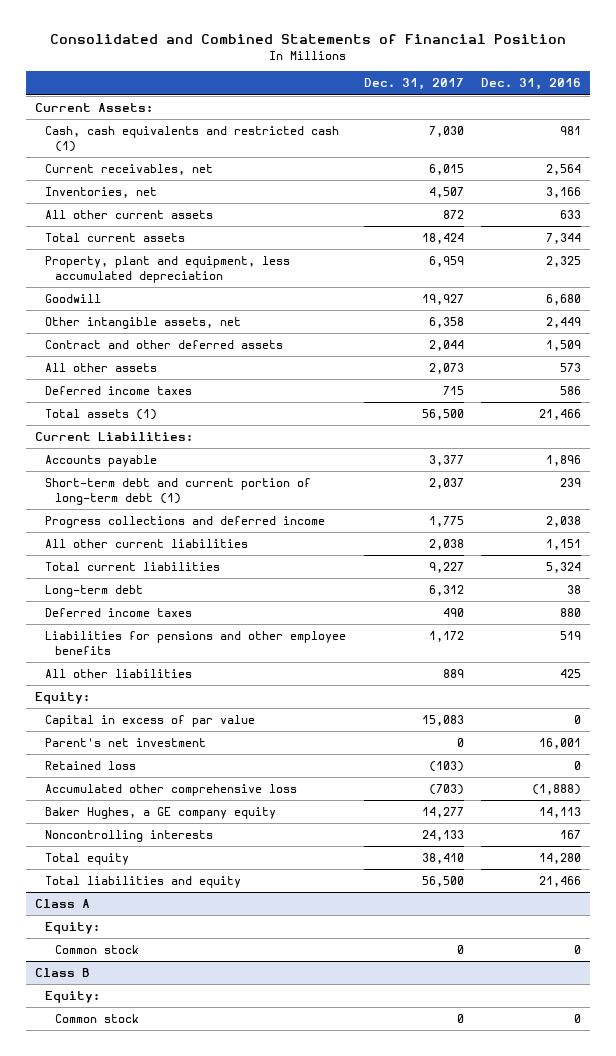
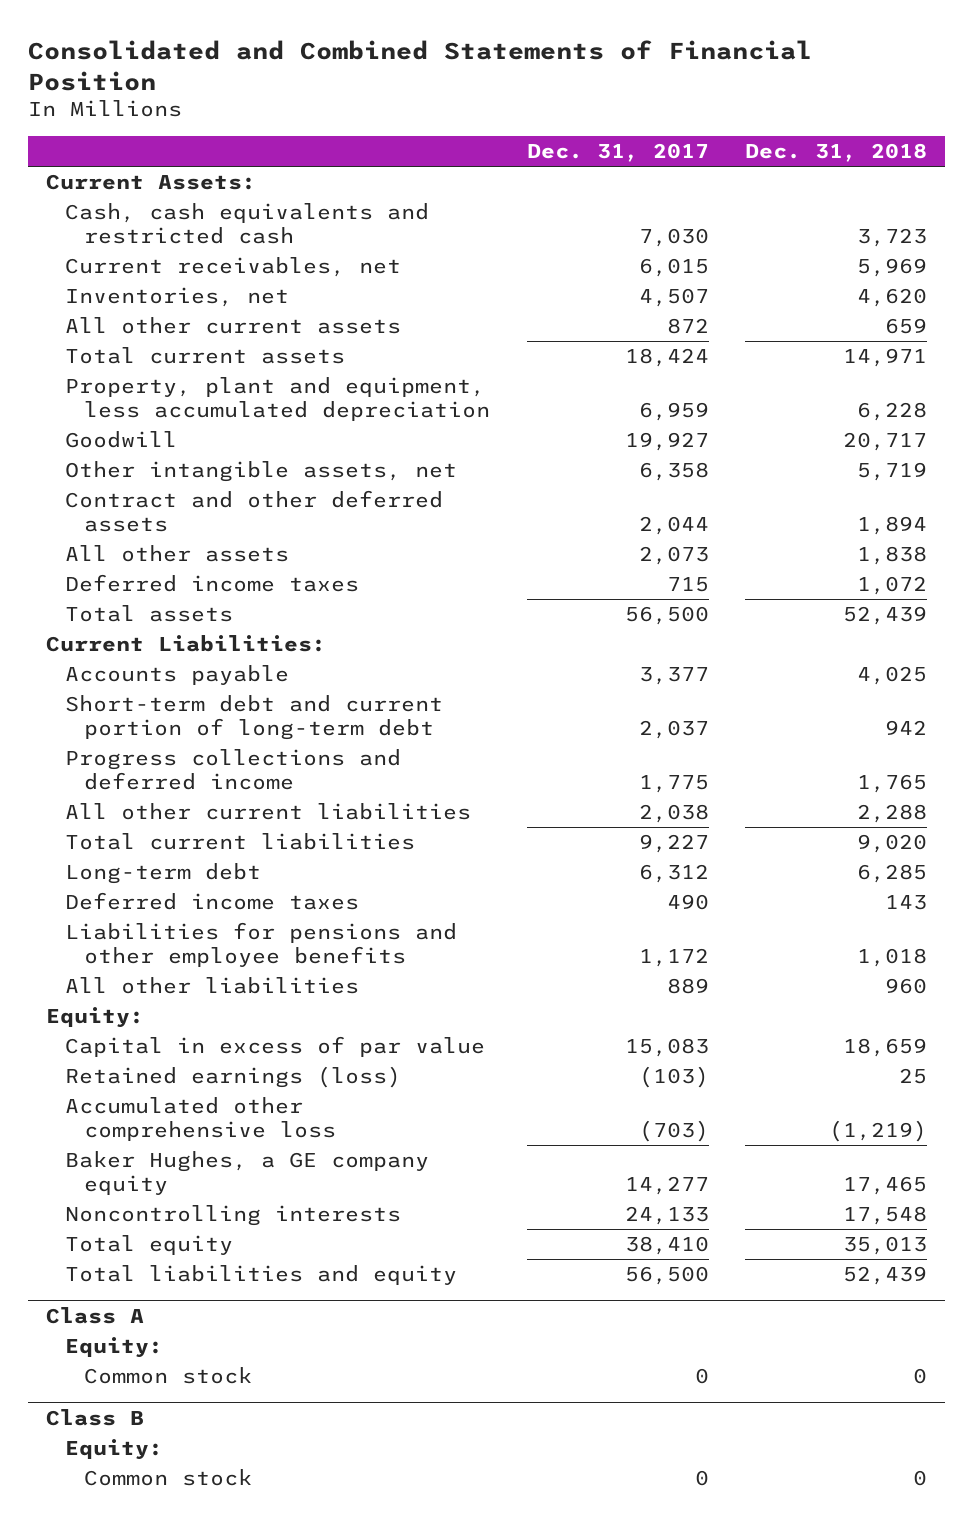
- | Dec. 31, 2017 | Dec. 31, 2016
+ | Dec. 31, 2017 | Dec. 31, 2018
- Cash, cash equivalents and restricted cash (1) | 7,030 | 981
+ Cash, cash equivalents and restricted cash | 7,030 | 3,723
- Total assets (1) | 56,500 | 21,466
+ Total assets | 56,500 | 52,439
- Short-term debt and current portion of long-term debt (1) | 2,037 | 239
+ Short-term debt and current portion of long-term debt | 2,037 | 942
- Parent's net investment | 0 | 16,001
- Retained loss | (103) | 0
+ Retained earnings (loss) | (103) | 25

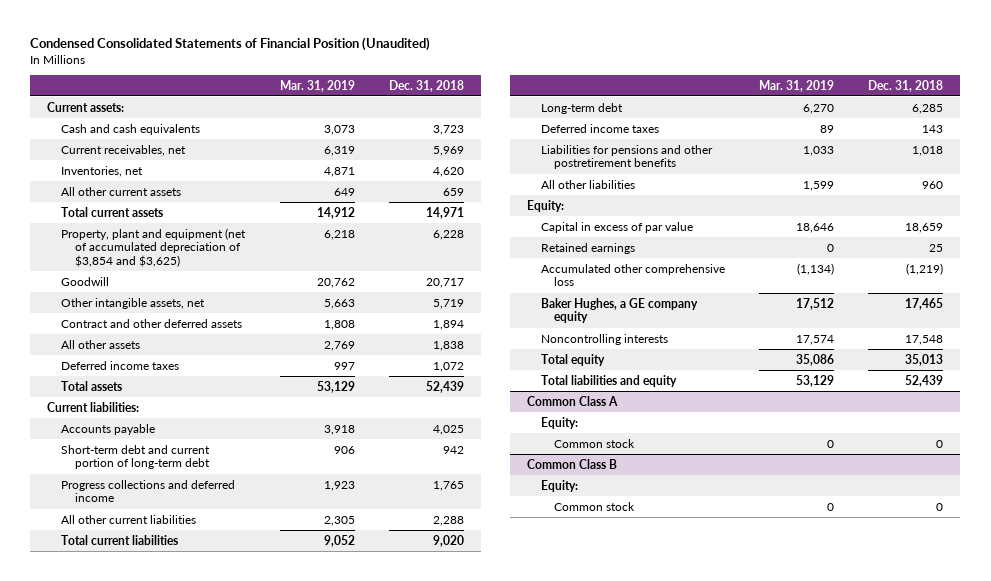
- Consolidated and Combined Statements of Financial Position
+ Condensed Consolidated Statements of Financial Position (Unaudited)
- | Dec. 31, 2017 | Dec. 31, 2018
+ | Mar. 31, 2019 | Dec. 31, 2018
- Current Assets:
- Cash, cash equivalents and restricted cash | 7,030 | 3,723
+ Current assets:
+ Cash and cash equivalents | 3,073 | 3,723
- Property, plant and equipment, less accumulated depreciation | 6,959 | 6,228
+ Property, plant and equipment (net of accumulated depreciation of $3,854 and $3,625) | 6,218 | 6,228
- Current Liabilities:
+ Current liabilities:
- Liabilities for pensions and other employee benefits | 1,172 | 1,018
+ Liabilities for pensions and other postretirement benefits | 1,033 | 1,018
- Retained earnings (loss) | (103) | 25
+ Retained earnings | 0 | 25
- Class A
+ Common Class A
- Class B
+ Common Class B

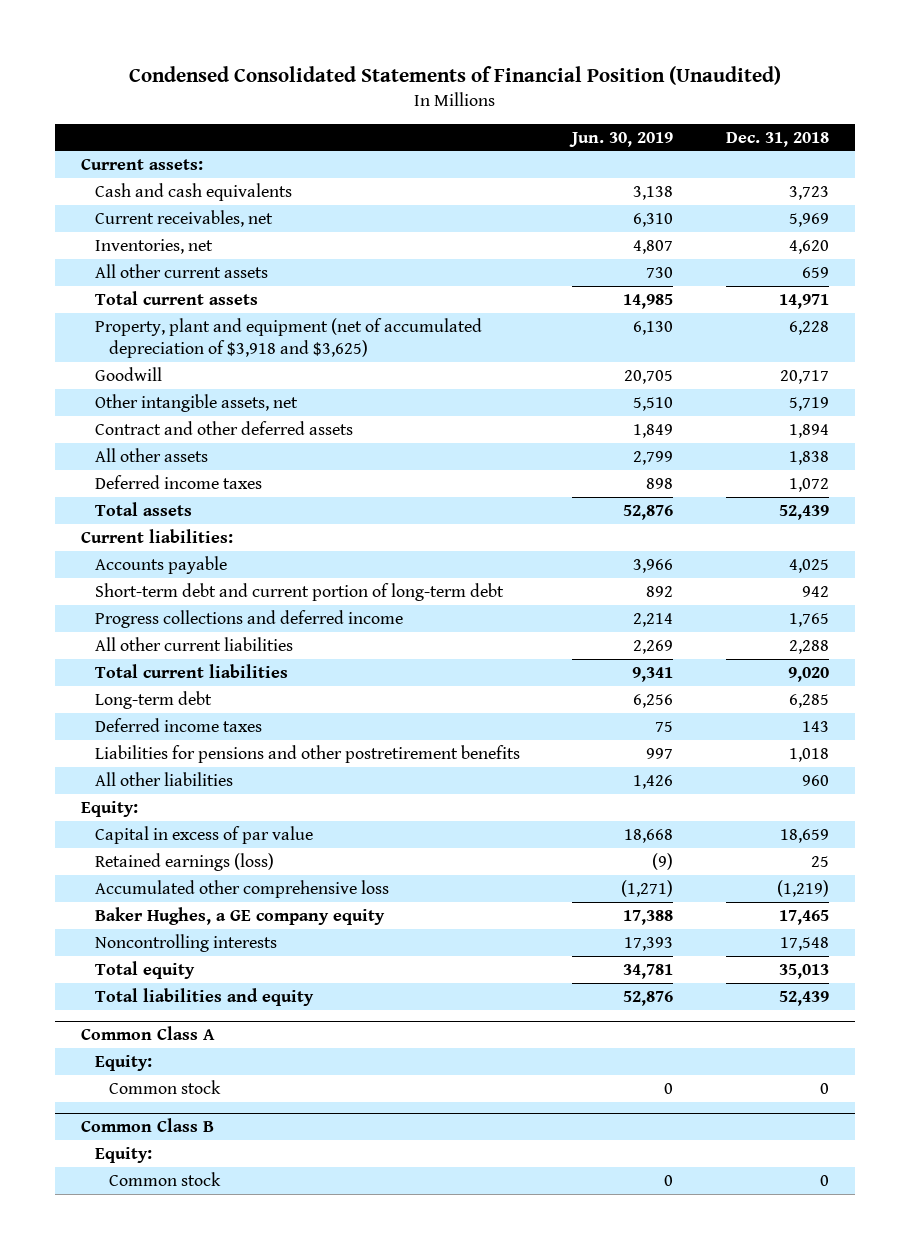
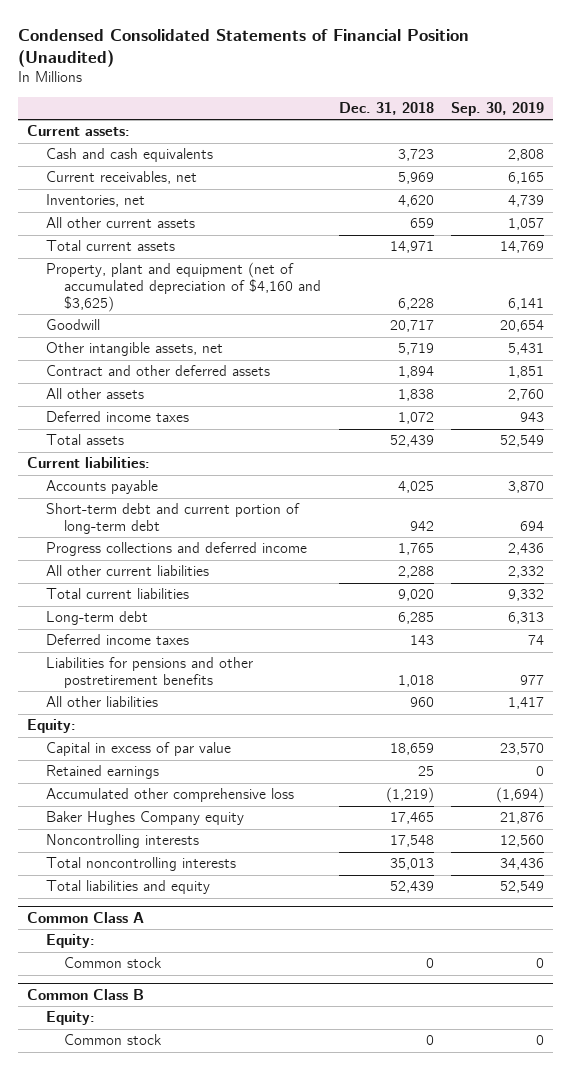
- | Jun. 30, 2019 | Dec. 31, 2018
+ | Dec. 31, 2018 | Sep. 30, 2019
- Property, plant and equipment (net of accumulated depreciation of $3,918 and $3,625) | 6,130 | 6,228
+ Property, plant and equipment (net of accumulated depreciation of $4,160 and $3,625) | 6,228 | 6,141
- Retained earnings (loss) | (9) | 25
+ Retained earnings | 25 | 0
- Baker Hughes, a GE company equity | 17,388 | 17,465
+ Baker Hughes Company equity | 17,465 | 21,876
- Total equity | 34,781 | 35,013
+ Total noncontrolling interests | 35,013 | 34,436

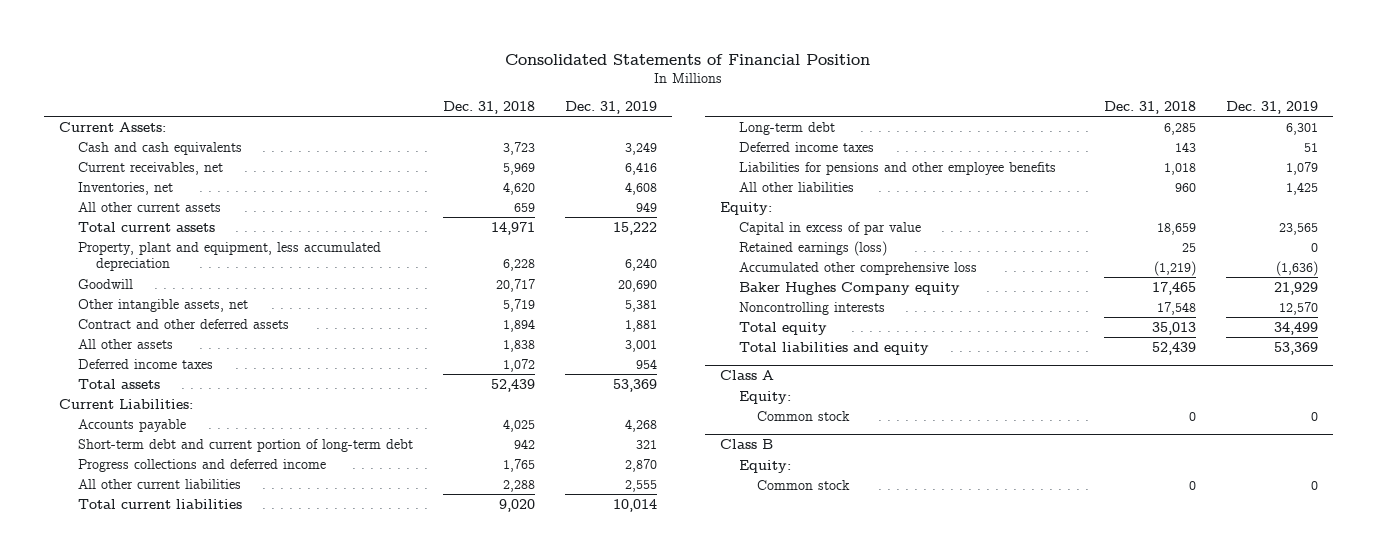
- Condensed Consolidated Statements of Financial Position (Unaudited)
+ Consolidated Statements of Financial Position
- | Dec. 31, 2018 | Sep. 30, 2019
+ | Dec. 31, 2018 | Dec. 31, 2019
- Current assets:
+ Current Assets:
- Property, plant and equipment (net of accumulated depreciation of $4,160 and $3,625) | 6,228 | 6,141
+ Property, plant and equipment, less accumulated depreciation | 6,228 | 6,240
- Current liabilities:
+ Current Liabilities:
- Liabilities for pensions and other postretirement benefits | 1,018 | 977
+ Liabilities for pensions and other employee benefits | 1,018 | 1,079
- Retained earnings | 25 | 0
+ Retained earnings (loss) | 25 | 0
- Total noncontrolling interests | 35,013 | 34,436
+ Total equity | 35,013 | 34,499
- Common Class A
+ Class A
- Common Class B
+ Class B

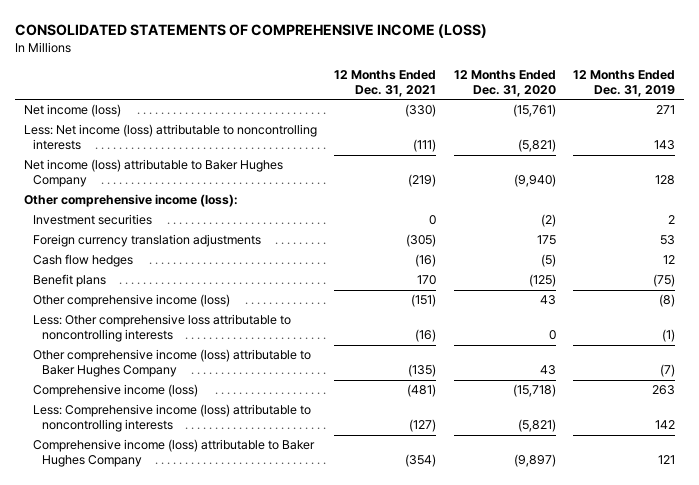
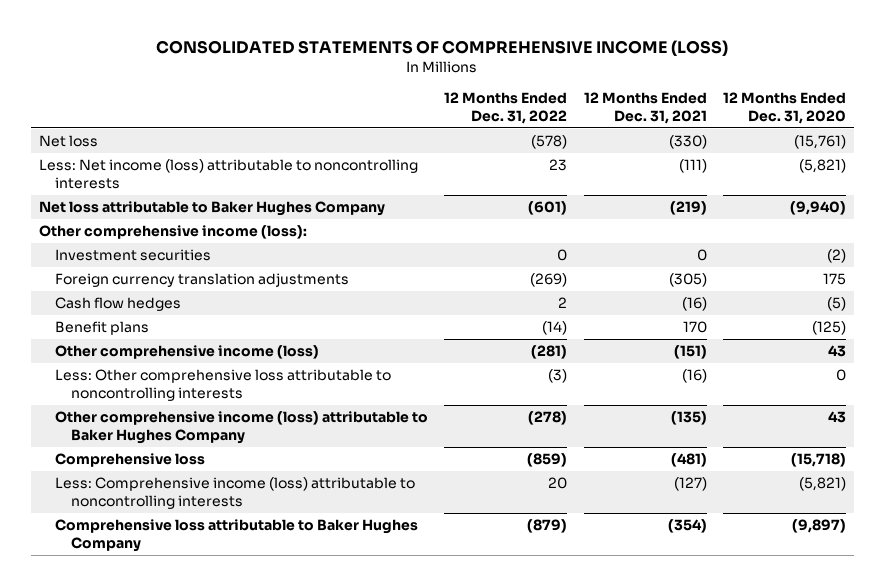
- | 12 Months Ended Dec. 31, 2021 | 12 Months Ended Dec. 31, 2020 | 12 Months Ended Dec. 31, 2019
+ | 12 Months Ended Dec. 31, 2022 | 12 Months Ended Dec. 31, 2021 | 12 Months Ended Dec. 31, 2020
- Net income (loss) | (330) | (15,761) | 271
+ Net loss | (578) | (330) | (15,761)
- Net income (loss) attributable to Baker Hughes Company | (219) | (9,940) | 128
+ Net loss attributable to Baker Hughes Company | (601) | (219) | (9,940)
- Comprehensive income (loss) | (481) | (15,718) | 263
+ Comprehensive loss | (859) | (481) | (15,718)
- Comprehensive income (loss) attributable to Baker Hughes Company | (354) | (9,897) | 121
+ Comprehensive loss attributable to Baker Hughes Company | (879) | (354) | (9,897)

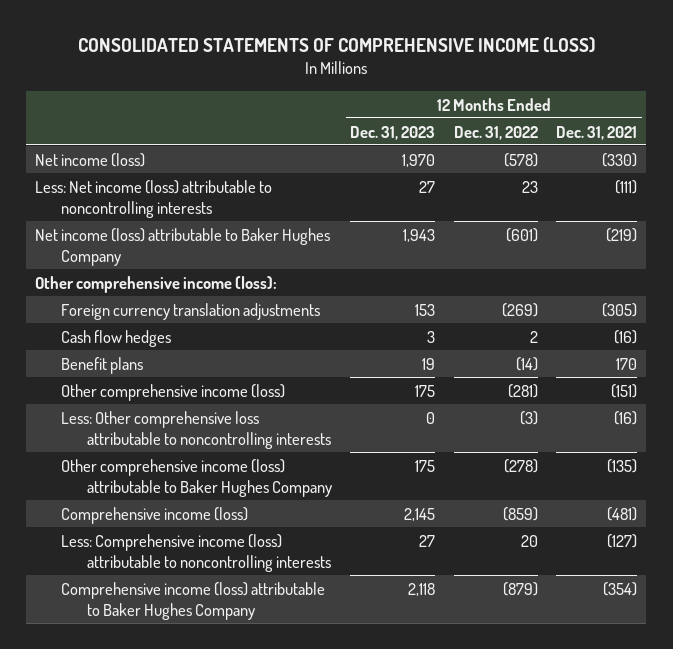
- | 12 Months Ended Dec. 31, 2022 | 12 Months Ended Dec. 31, 2021 | 12 Months Ended Dec. 31, 2020
+ | 12 Months Ended Dec. 31, 2023 | 12 Months Ended Dec. 31, 2022 | 12 Months Ended Dec. 31, 2021
- Net loss | (578) | (330) | (15,761)
+ Net income (loss) | 1,970 | (578) | (330)
- Net loss attributable to Baker Hughes Company | (601) | (219) | (9,940)
+ Net income (loss) attributable to Baker Hughes Company | 1,943 | (601) | (219)
- Investment securities | 0 | 0 | (2)
- Comprehensive loss | (859) | (481) | (15,718)
+ Comprehensive income (loss) | 2,145 | (859) | (481)
- Comprehensive loss attributable to Baker Hughes Company | (879) | (354) | (9,897)
+ Comprehensive income (loss) attributable to Baker Hughes Company | 2,118 | (879) | (354)

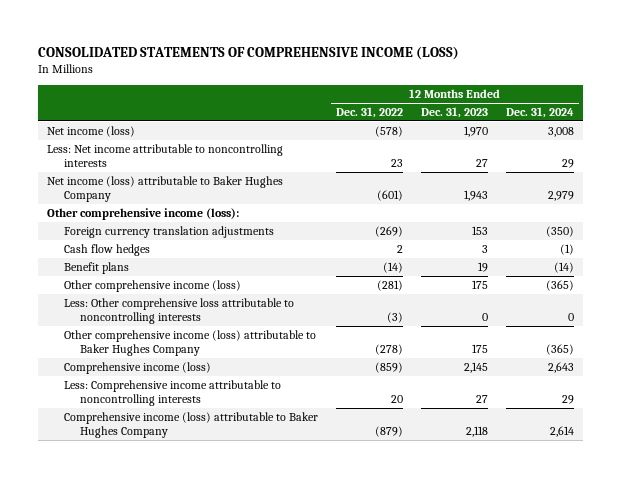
- | 12 Months Ended Dec. 31, 2023 | 12 Months Ended Dec. 31, 2022 | 12 Months Ended Dec. 31, 2021
+ | 12 Months Ended Dec. 31, 2022 | 12 Months Ended Dec. 31, 2023 | 12 Months Ended Dec. 31, 2024
- Less: Net income (loss) attributable to noncontrolling interests | 27 | 23 | (111)
+ Less: Net income attributable to noncontrolling interests | 23 | 27 | 29
- Less: Comprehensive income (loss) attributable to noncontrolling interests | 27 | 20 | (127)
+ Less: Comprehensive income attributable to noncontrolling interests | 20 | 27 | 29

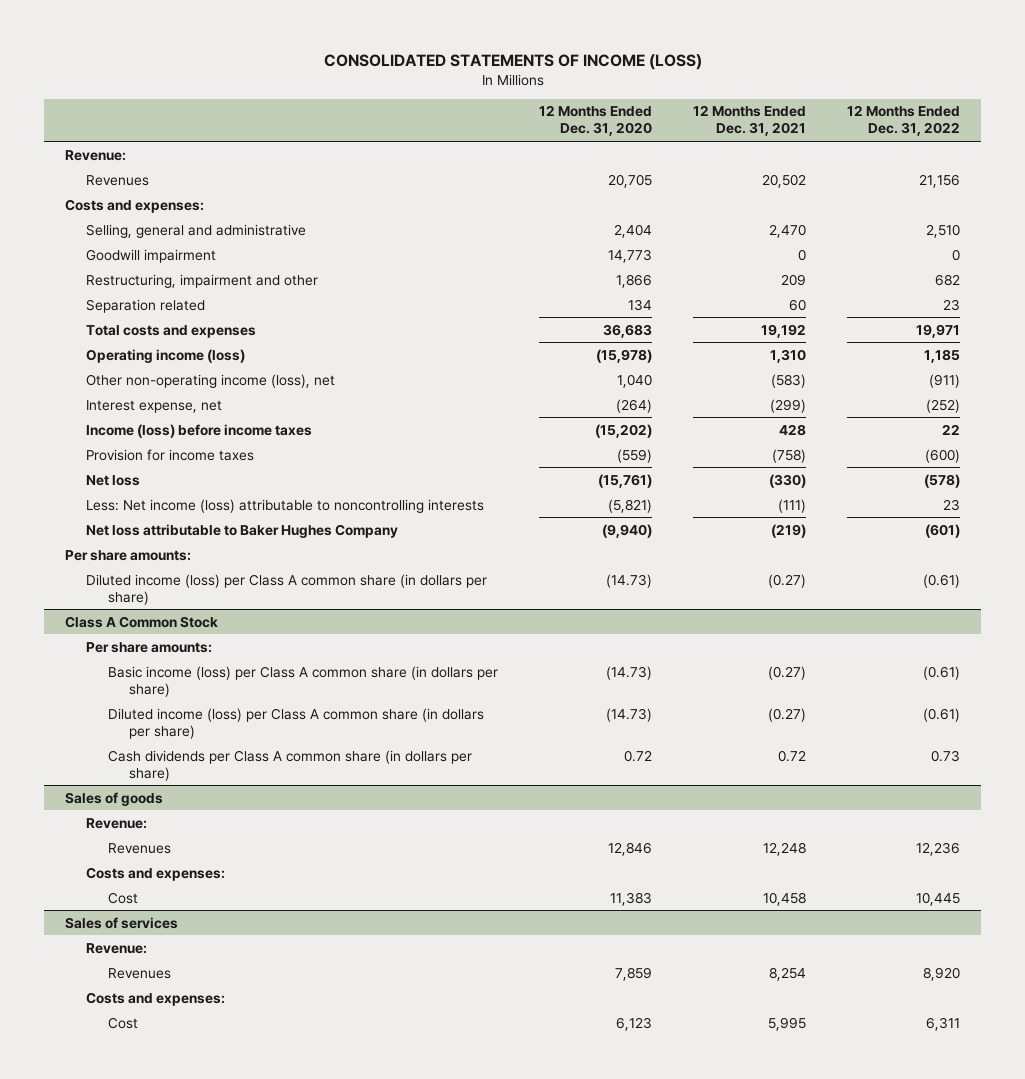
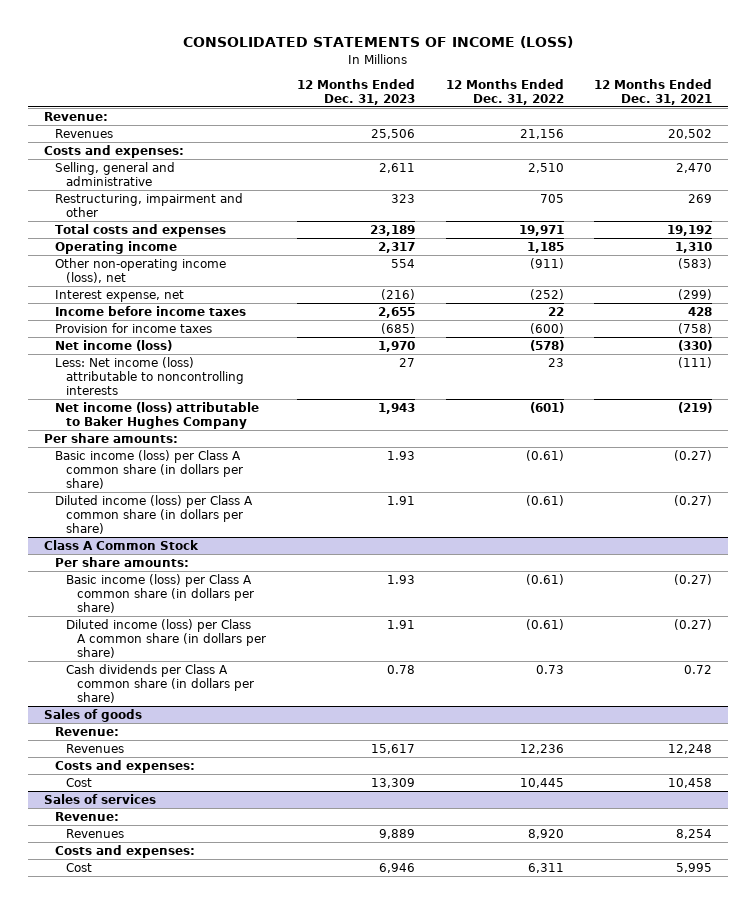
- | 12 Months Ended Dec. 31, 2020 | 12 Months Ended Dec. 31, 2021 | 12 Months Ended Dec. 31, 2022
+ | 12 Months Ended Dec. 31, 2023 | 12 Months Ended Dec. 31, 2022 | 12 Months Ended Dec. 31, 2021
- Goodwill impairment | 14,773 | 0 | 0
- Restructuring, impairment and other | 1,866 | 209 | 682
- Separation related | 134 | 60 | 23
+ Restructuring, impairment and other | 323 | 705 | 269
- Operating income (loss) | (15,978) | 1,310 | 1,185
+ Operating income | 2,317 | 1,185 | 1,310
- Income (loss) before income taxes | (15,202) | 428 | 22
+ Income before income taxes | 2,655 | 22 | 428
- Net loss | (15,761) | (330) | (578)
+ Net income (loss) | 1,970 | (578) | (330)
- Net loss attributable to Baker Hughes Company | (9,940) | (219) | (601)
+ Net income (loss) attributable to Baker Hughes Company | 1,943 | (601) | (219)
+ Basic income (loss) per Class A common share (in dollars per share) | 1.93 | (0.61) | (0.27)

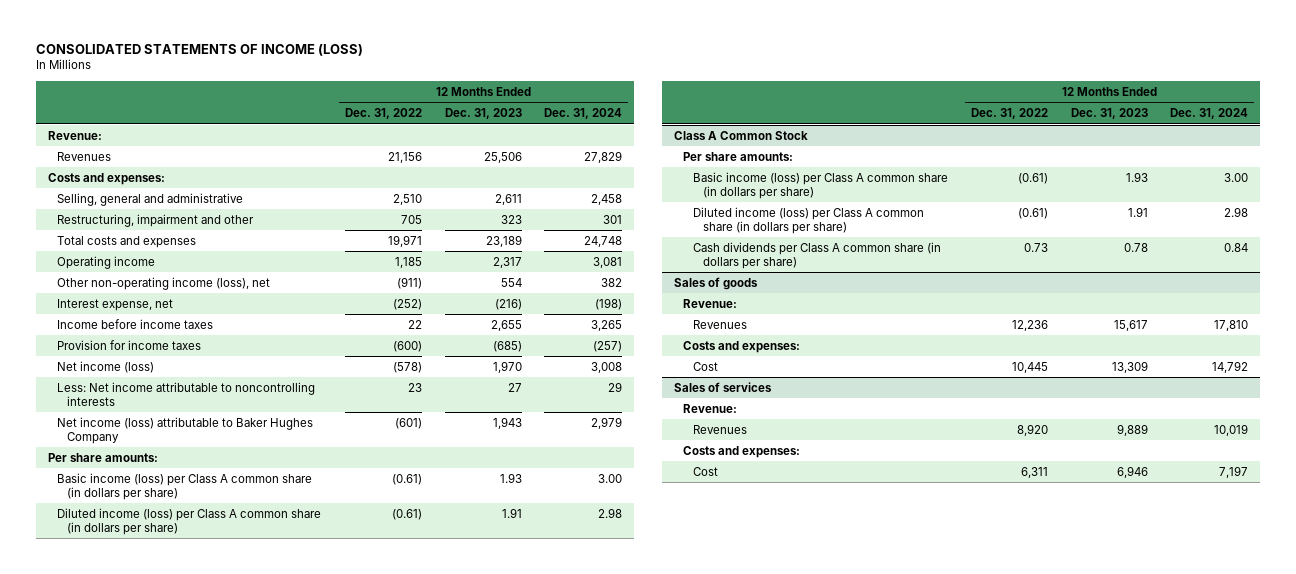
- | 12 Months Ended Dec. 31, 2023 | 12 Months Ended Dec. 31, 2022 | 12 Months Ended Dec. 31, 2021
+ | 12 Months Ended Dec. 31, 2022 | 12 Months Ended Dec. 31, 2023 | 12 Months Ended Dec. 31, 2024
- Less: Net income (loss) attributable to noncontrolling interests | 27 | 23 | (111)
+ Less: Net income attributable to noncontrolling interests | 23 | 27 | 29

